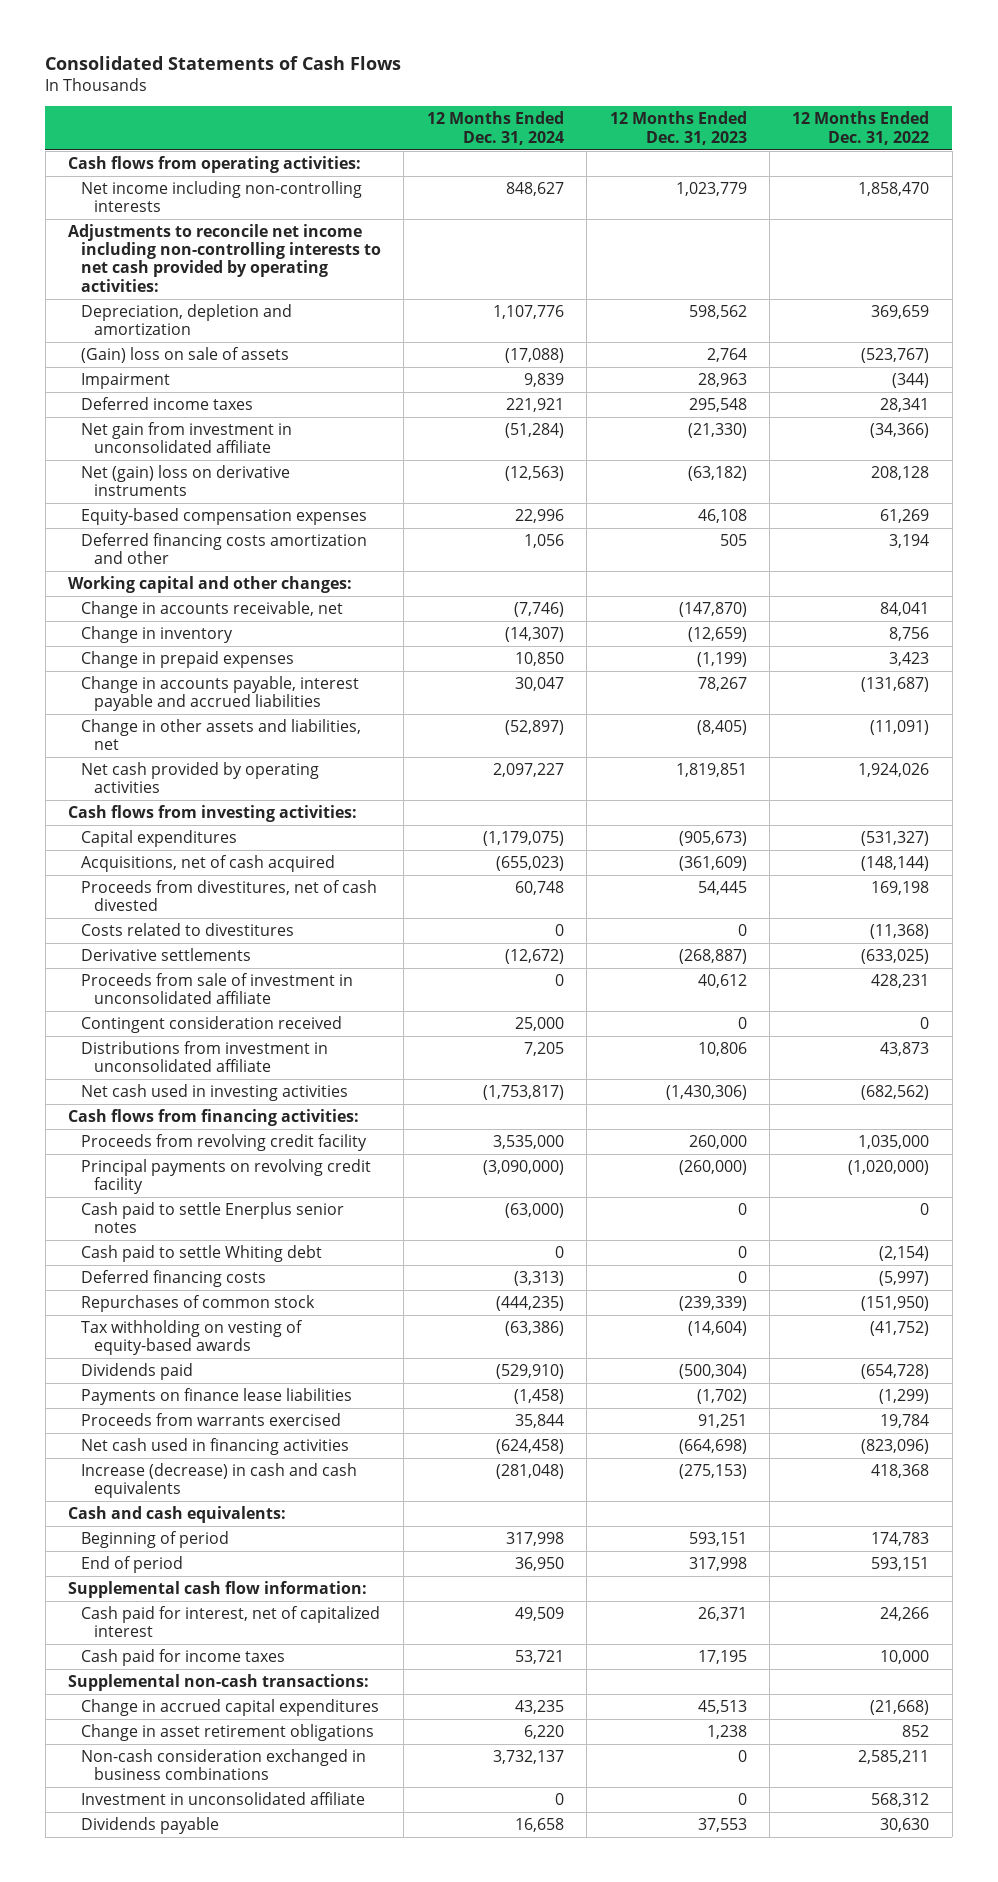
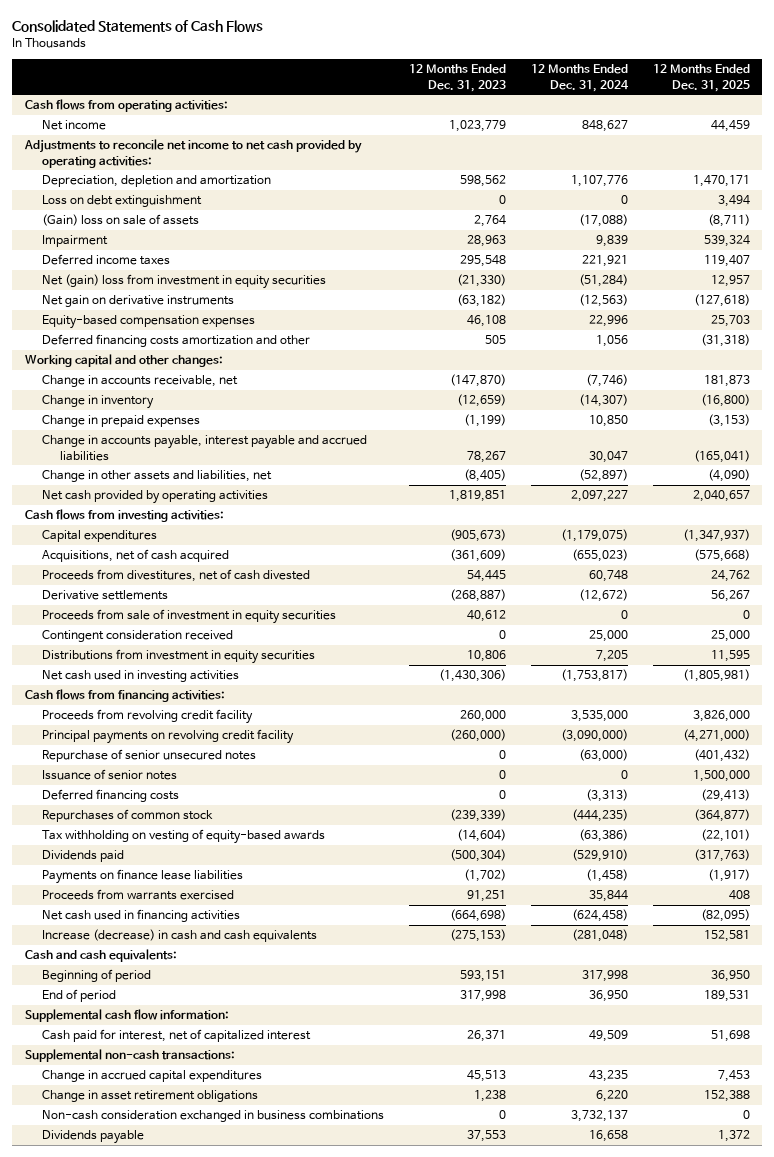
- | 12 Months Ended Dec. 31, 2024 | 12 Months Ended Dec. 31, 2023 | 12 Months Ended Dec. 31, 2022
+ | 12 Months Ended Dec. 31, 2023 | 12 Months Ended Dec. 31, 2024 | 12 Months Ended Dec. 31, 2025
- Net income including non-controlling interests | 848,627 | 1,023,779 | 1,858,470
- Adjustments to reconcile net income including non-controlling interests to net cash provided by operating activities:
+ Net income | 1,023,779 | 848,627 | 44,459
+ Adjustments to reconcile net income to net cash provided by operating activities:
+ Loss on debt extinguishment | 0 | 0 | 3,494
- Net gain from investment in unconsolidated affiliate | (51,284) | (21,330) | (34,366)
- Net (gain) loss on derivative instruments | (12,563) | (63,182) | 208,128
+ Net (gain) loss from investment in equity securities | (21,330) | (51,284) | 12,957
+ Net gain on derivative instruments | (63,182) | (12,563) | (127,618)
- Costs related to divestitures | 0 | 0 | (11,368)
- Proceeds from sale of investment in unconsolidated affiliate | 0 | 40,612 | 428,231
+ Proceeds from sale of investment in equity securities | 40,612 | 0 | 0
- Distributions from investment in unconsolidated affiliate | 7,205 | 10,806 | 43,873
+ Distributions from investment in equity securities | 10,806 | 7,205 | 11,595
- Cash paid to settle Enerplus senior notes | (63,000) | 0 | 0
- Cash paid to settle Whiting debt | 0 | 0 | (2,154)
+ Repurchase of senior unsecured notes | 0 | (63,000) | (401,432)
+ Issuance of senior notes | 0 | 0 | 1,500,000
- Cash paid for income taxes | 53,721 | 17,195 | 10,000
- Investment in unconsolidated affiliate | 0 | 0 | 568,312

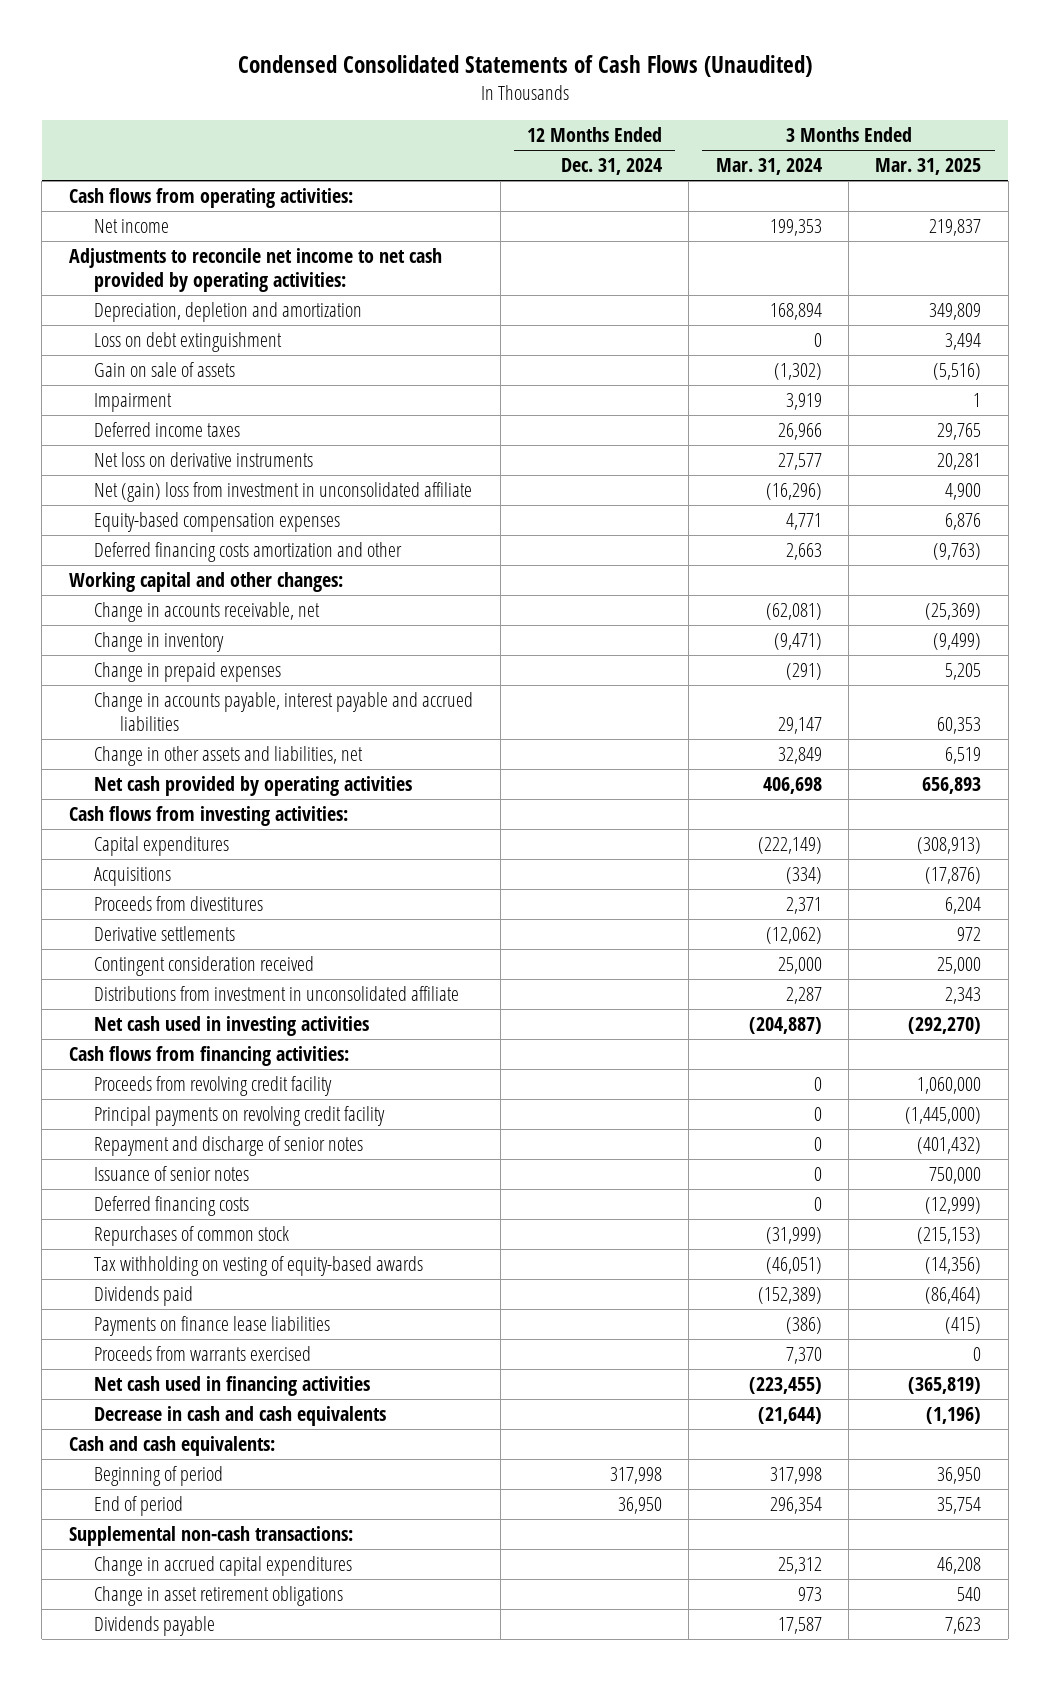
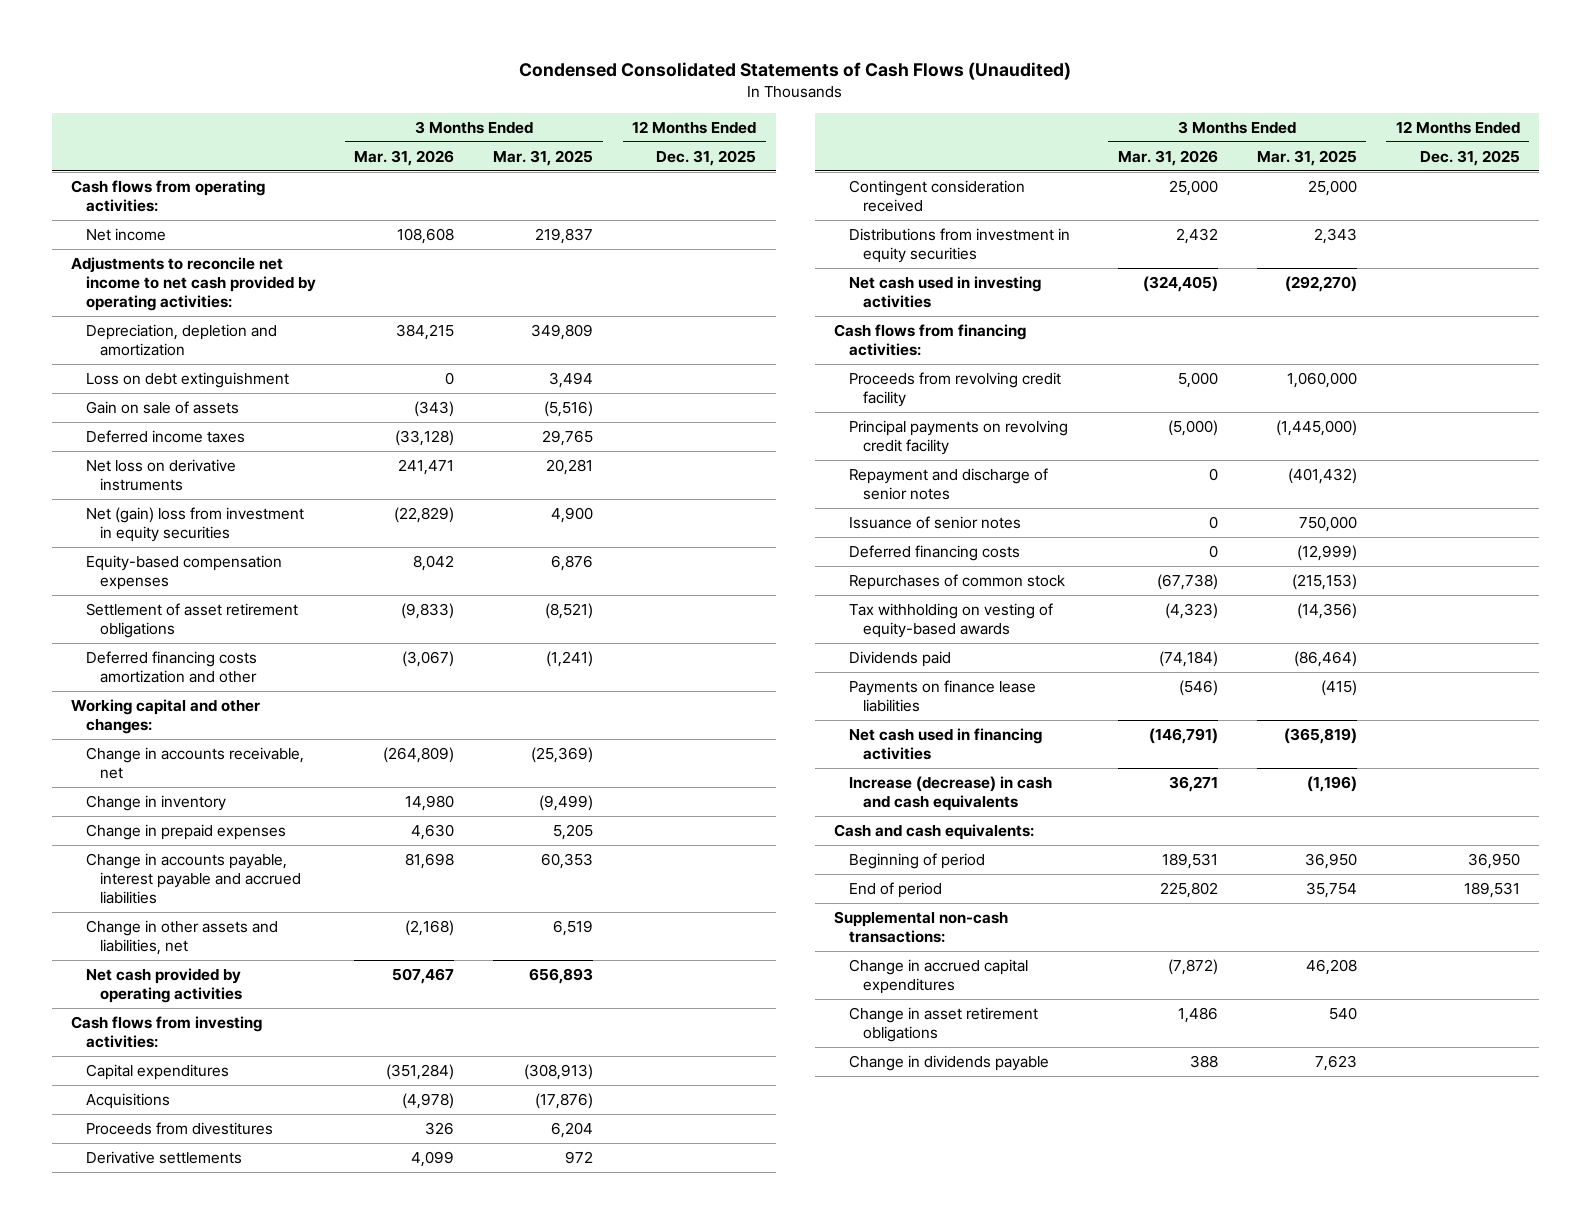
- | 12 Months Ended Dec. 31, 2024 | 3 Months Ended Mar. 31, 2024 | 3 Months Ended Mar. 31, 2025
+ | 3 Months Ended Mar. 31, 2026 | 3 Months Ended Mar. 31, 2025 | 12 Months Ended Dec. 31, 2025
- Impairment | | 3,919 | 1
- Net (gain) loss from investment in unconsolidated affiliate | | (16,296) | 4,900
+ Net (gain) loss from investment in equity securities | (22,829) | 4,900 |
- Deferred financing costs amortization and other | | 2,663 | (9,763)
+ Settlement of asset retirement obligations | (9,833) | (8,521) |
+ Deferred financing costs amortization and other | (3,067) | (1,241) |
- Distributions from investment in unconsolidated affiliate | | 2,287 | 2,343
+ Distributions from investment in equity securities | 2,432 | 2,343 |
- Proceeds from warrants exercised | | 7,370 | 0
- Decrease in cash and cash equivalents | | (21,644) | (1,196)
+ Increase (decrease) in cash and cash equivalents | 36,271 | (1,196) |
- Dividends payable | | 17,587 | 7,623
+ Change in dividends payable | 388 | 7,623 |

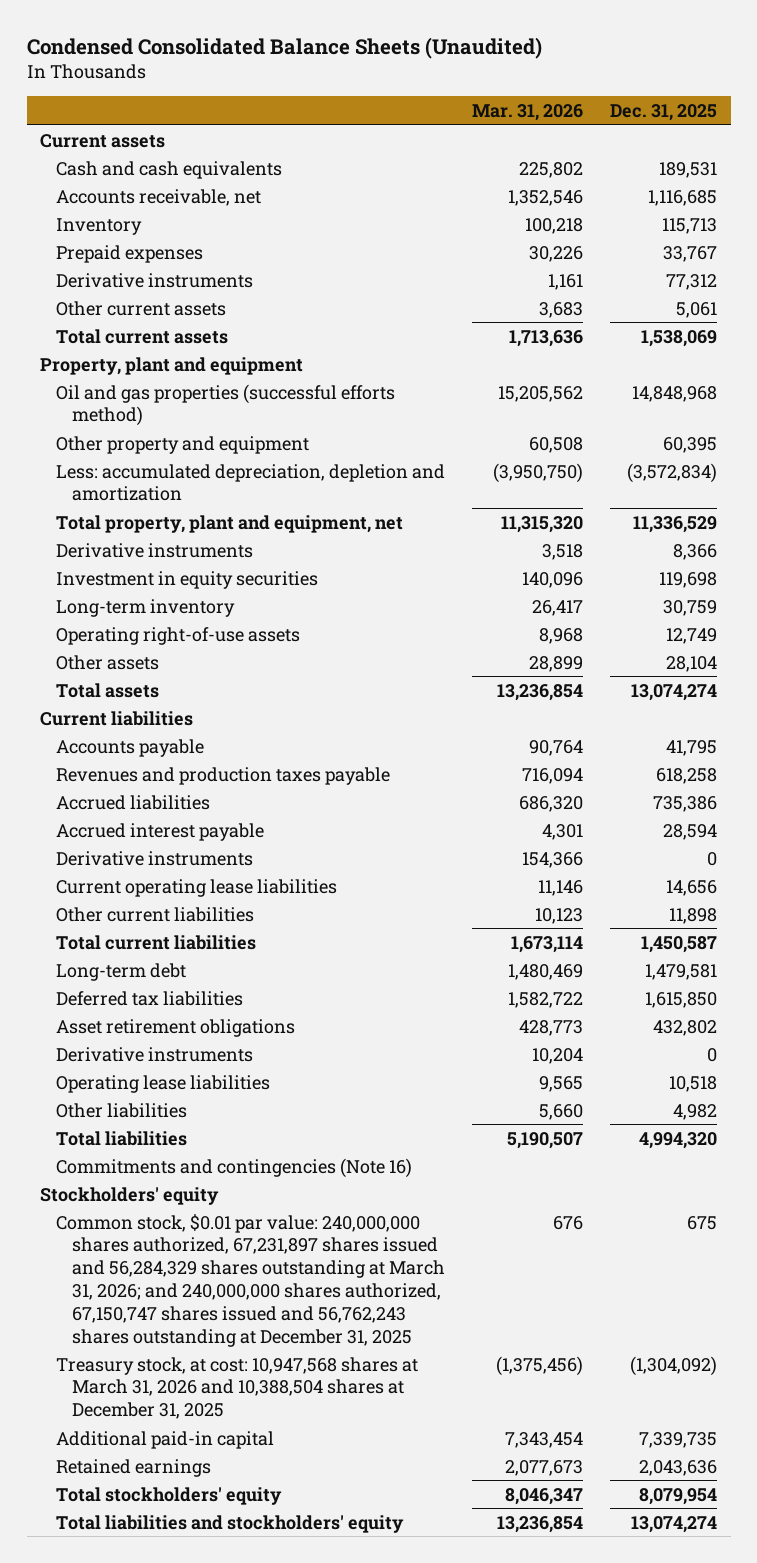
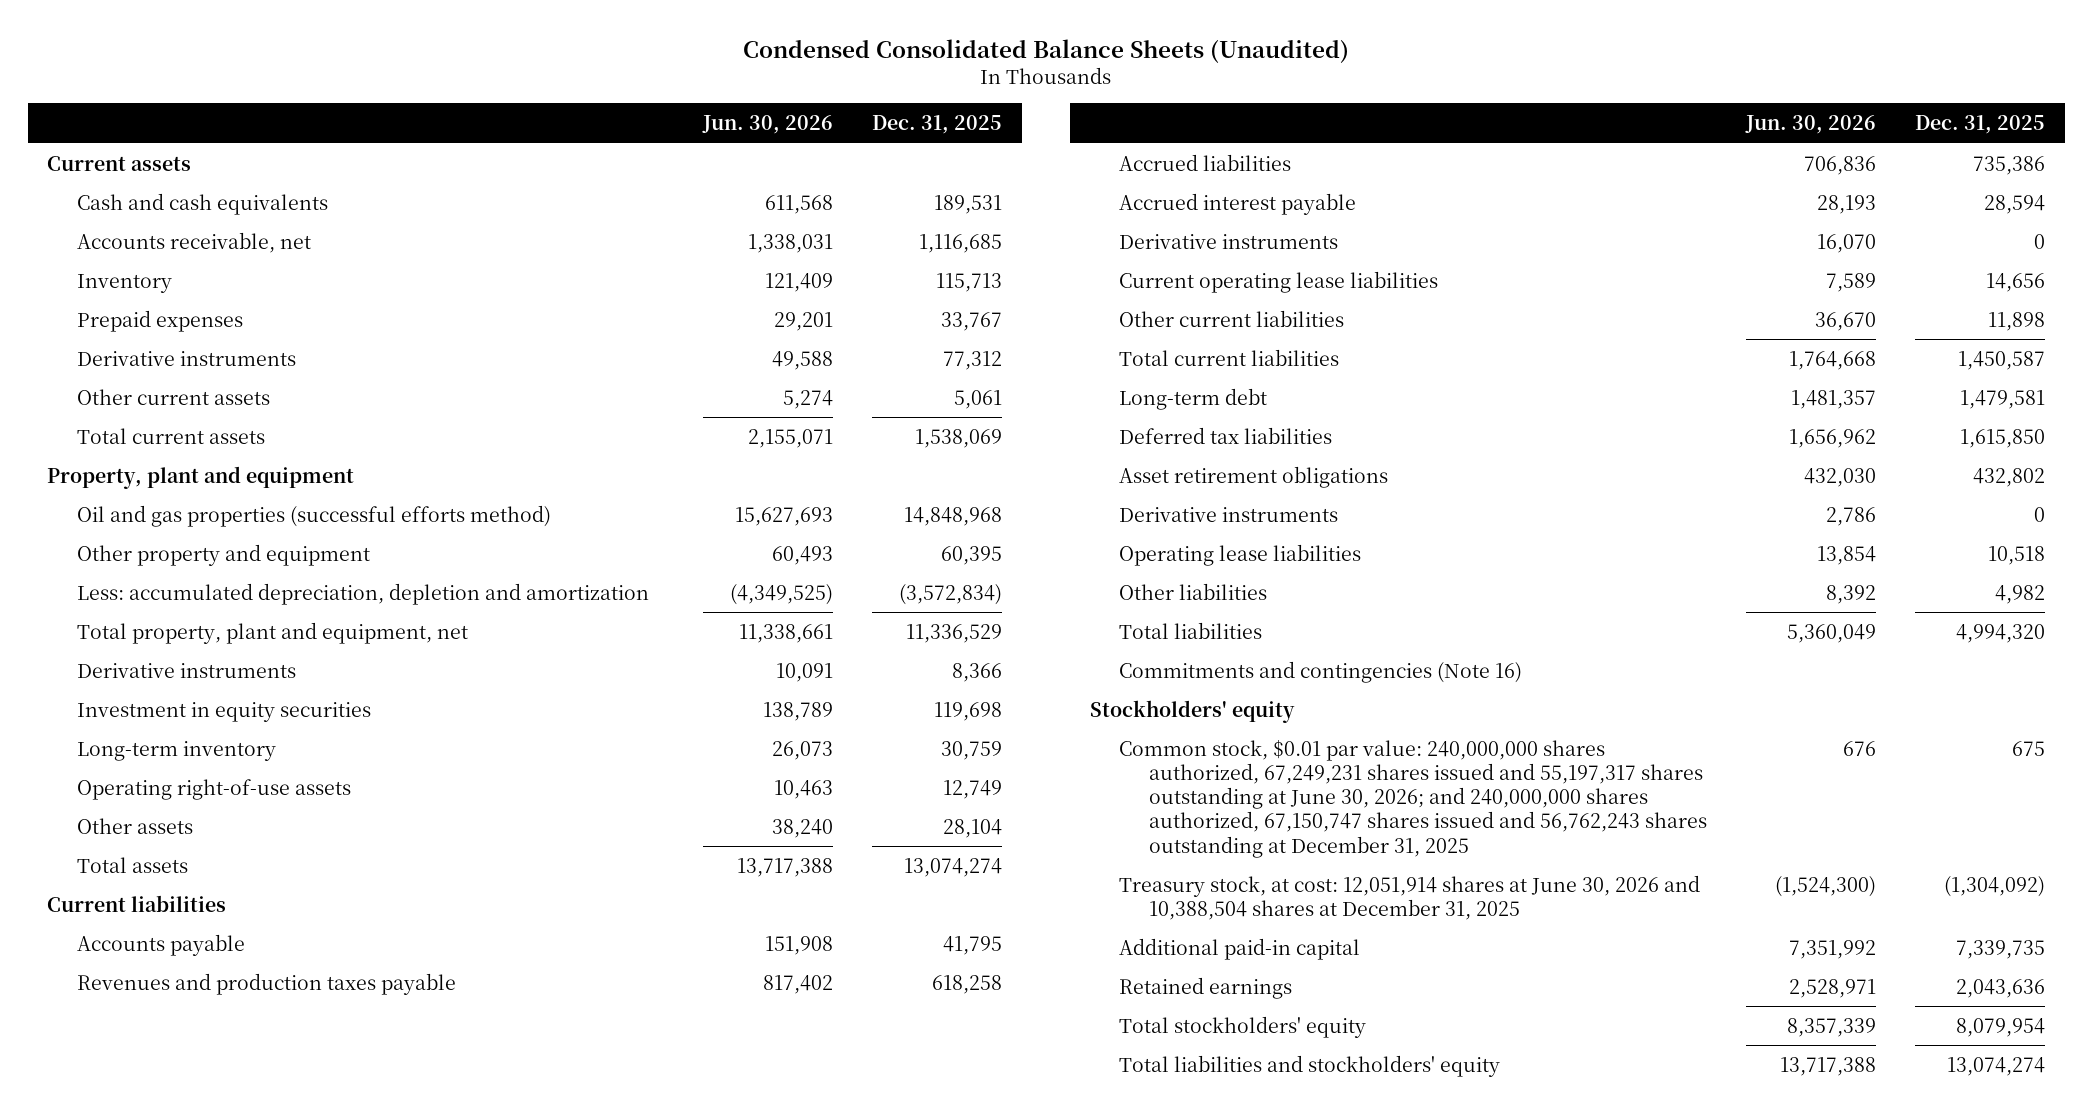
- | Mar. 31, 2026 | Dec. 31, 2025
+ | Jun. 30, 2026 | Dec. 31, 2025
- Common stock, $0.01 par value: 240,000,000 shares authorized, 67,231,897 shares issued and 56,284,329 shares outstanding at March 31, 2026; and 240,000,000 shares authorized, 67,150,747 shares issued and 56,762,243 shares outstanding at December 31, 2025 | 676 | 675
- Treasury stock, at cost: 10,947,568 shares at March 31, 2026 and 10,388,504 shares at December 31, 2025 | (1,375,456) | (1,304,092)
+ Common stock, $0.01 par value: 240,000,000 shares authorized, 67,249,231 shares issued and 55,197,317 shares outstanding at June 30, 2026; and 240,000,000 shares authorized, 67,150,747 shares issued and 56,762,243 shares outstanding at December 31, 2025 | 676 | 675
+ Treasury stock, at cost: 12,051,914 shares at June 30, 2026 and 10,388,504 shares at December 31, 2025 | (1,524,300) | (1,304,092)

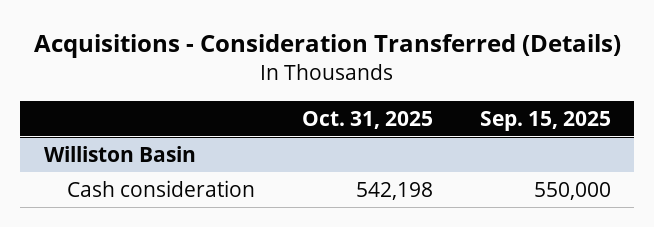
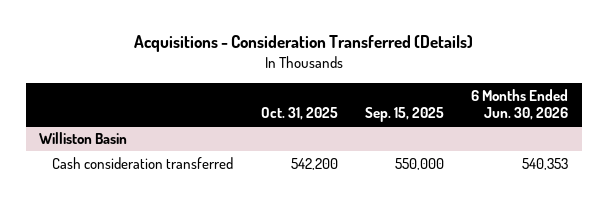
- | Oct. 31, 2025 | Sep. 15, 2025
+ | Oct. 31, 2025 | Sep. 15, 2025 | 6 Months Ended Jun. 30, 2026
@ Williston Basin
- Cash consideration | 542,198 | 550,000
+ Cash consideration transferred | 542,200 | 550,000 | 540,353

